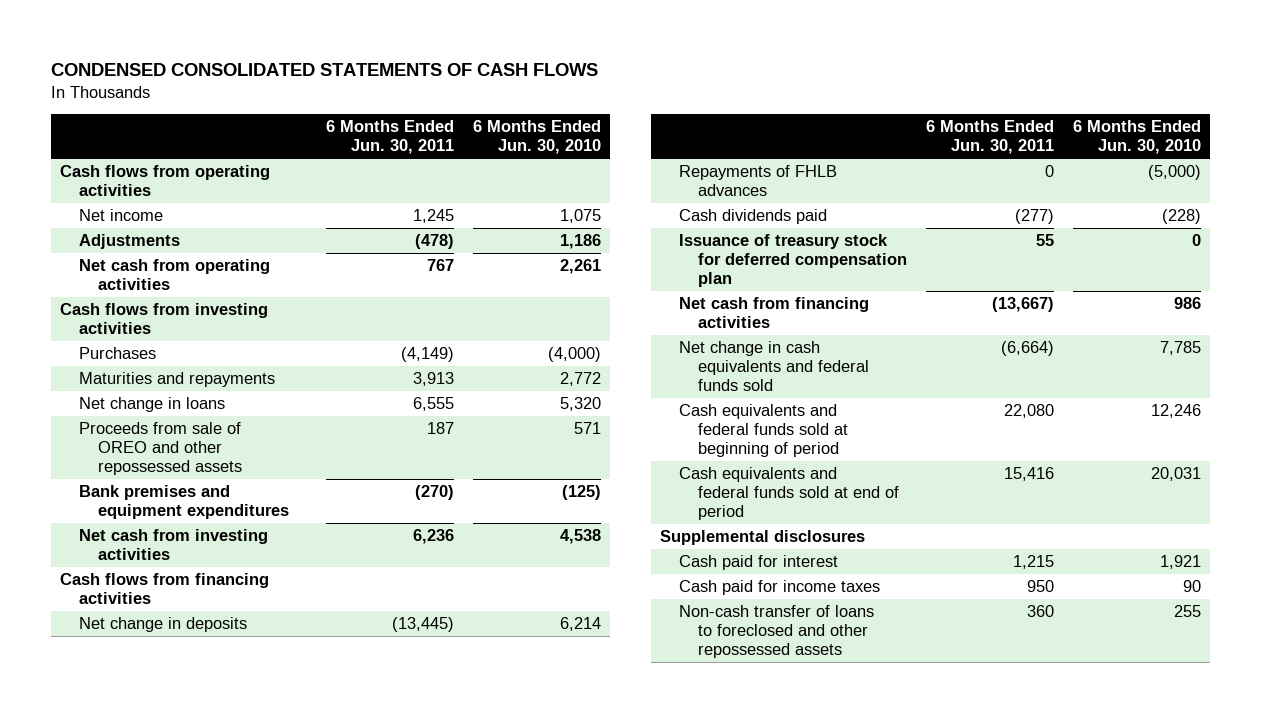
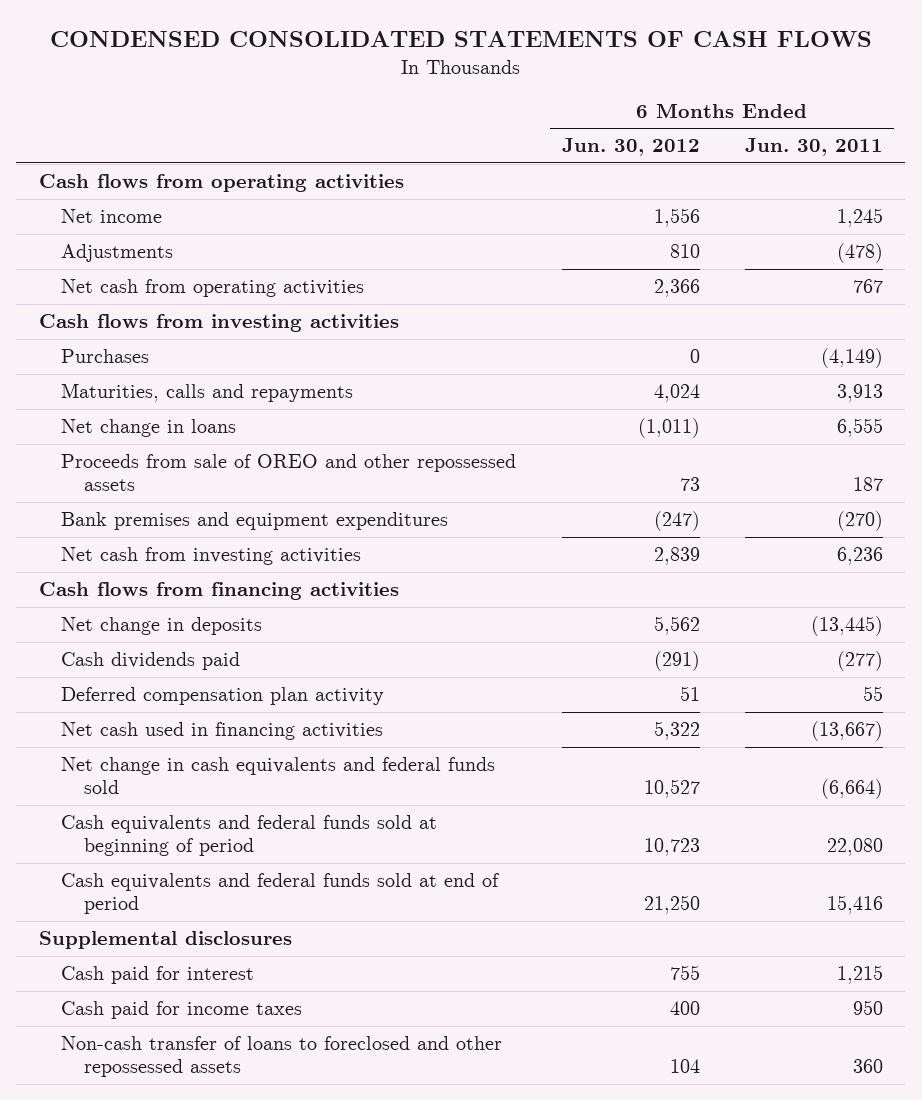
- | 6 Months Ended Jun. 30, 2011 | 6 Months Ended Jun. 30, 2010
+ | 6 Months Ended Jun. 30, 2012 | 6 Months Ended Jun. 30, 2011
- Maturities and repayments | 3,913 | 2,772
+ Maturities, calls and repayments | 4,024 | 3,913
- Repayments of FHLB advances | 0 | (5,000)
- Issuance of treasury stock for deferred compensation plan | 55 | 0
- Net cash from financing activities | (13,667) | 986
+ Deferred compensation plan activity | 51 | 55
+ Net cash used in financing activities | 5,322 | (13,667)

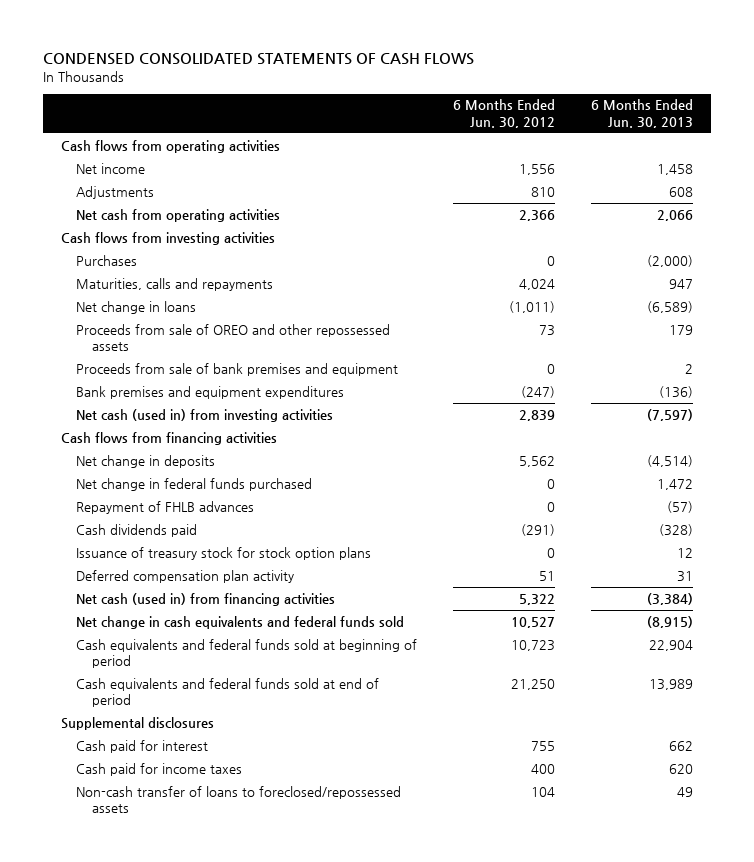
- | 6 Months Ended Jun. 30, 2012 | 6 Months Ended Jun. 30, 2011
+ | 6 Months Ended Jun. 30, 2012 | 6 Months Ended Jun. 30, 2013
+ Proceeds from sale of bank premises and equipment | 0 | 2
- Net cash from investing activities | 2,839 | 6,236
+ Net cash (used in) from investing activities | 2,839 | (7,597)
+ Net change in federal funds purchased | 0 | 1,472
+ Repayment of FHLB advances | 0 | (57)
+ Issuance of treasury stock for stock option plans | 0 | 12
- Net cash used in financing activities | 5,322 | (13,667)
+ Net cash (used in) from financing activities | 5,322 | (3,384)
- Non-cash transfer of loans to foreclosed and other repossessed assets | 104 | 360
+ Non-cash transfer of loans to foreclosed/repossessed assets | 104 | 49

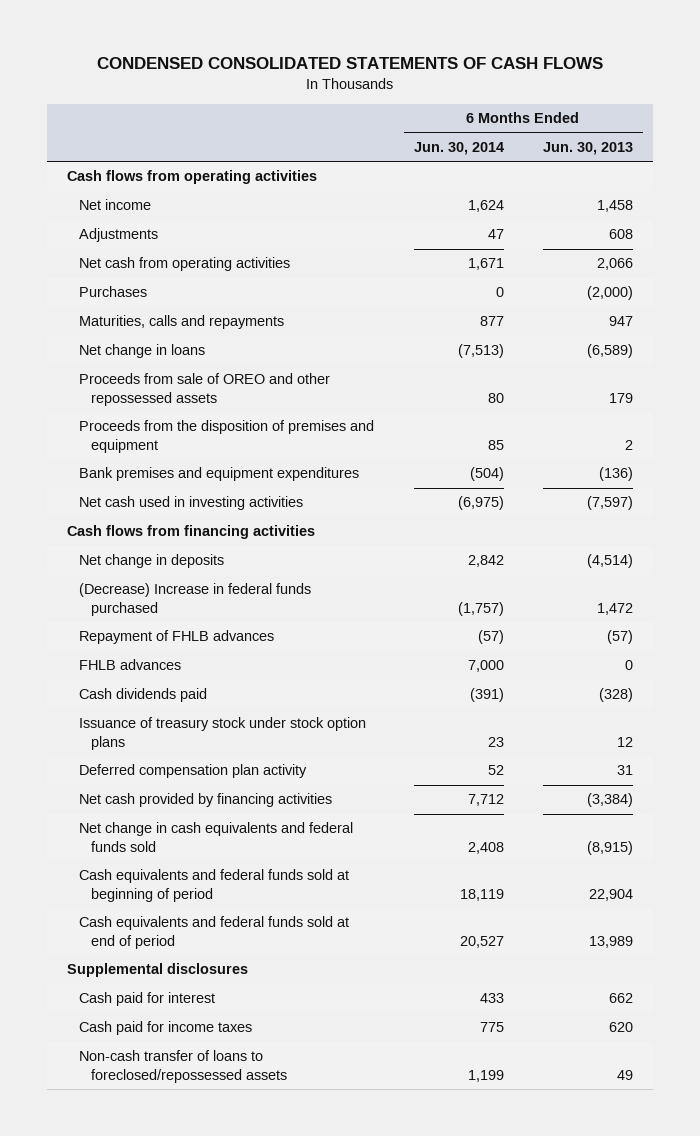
- | 6 Months Ended Jun. 30, 2012 | 6 Months Ended Jun. 30, 2013
+ | 6 Months Ended Jun. 30, 2014 | 6 Months Ended Jun. 30, 2013
- Cash flows from investing activities
- Proceeds from sale of bank premises and equipment | 0 | 2
+ Proceeds from the disposition of premises and equipment | 85 | 2
- Net cash (used in) from investing activities | 2,839 | (7,597)
+ Net cash used in investing activities | (6,975) | (7,597)
- Net change in federal funds purchased | 0 | 1,472
+ (Decrease) Increase in federal funds purchased | (1,757) | 1,472
+ FHLB advances | 7,000 | 0
- Issuance of treasury stock for stock option plans | 0 | 12
+ Issuance of treasury stock under stock option plans | 23 | 12
- Net cash (used in) from financing activities | 5,322 | (3,384)
+ Net cash provided by financing activities | 7,712 | (3,384)

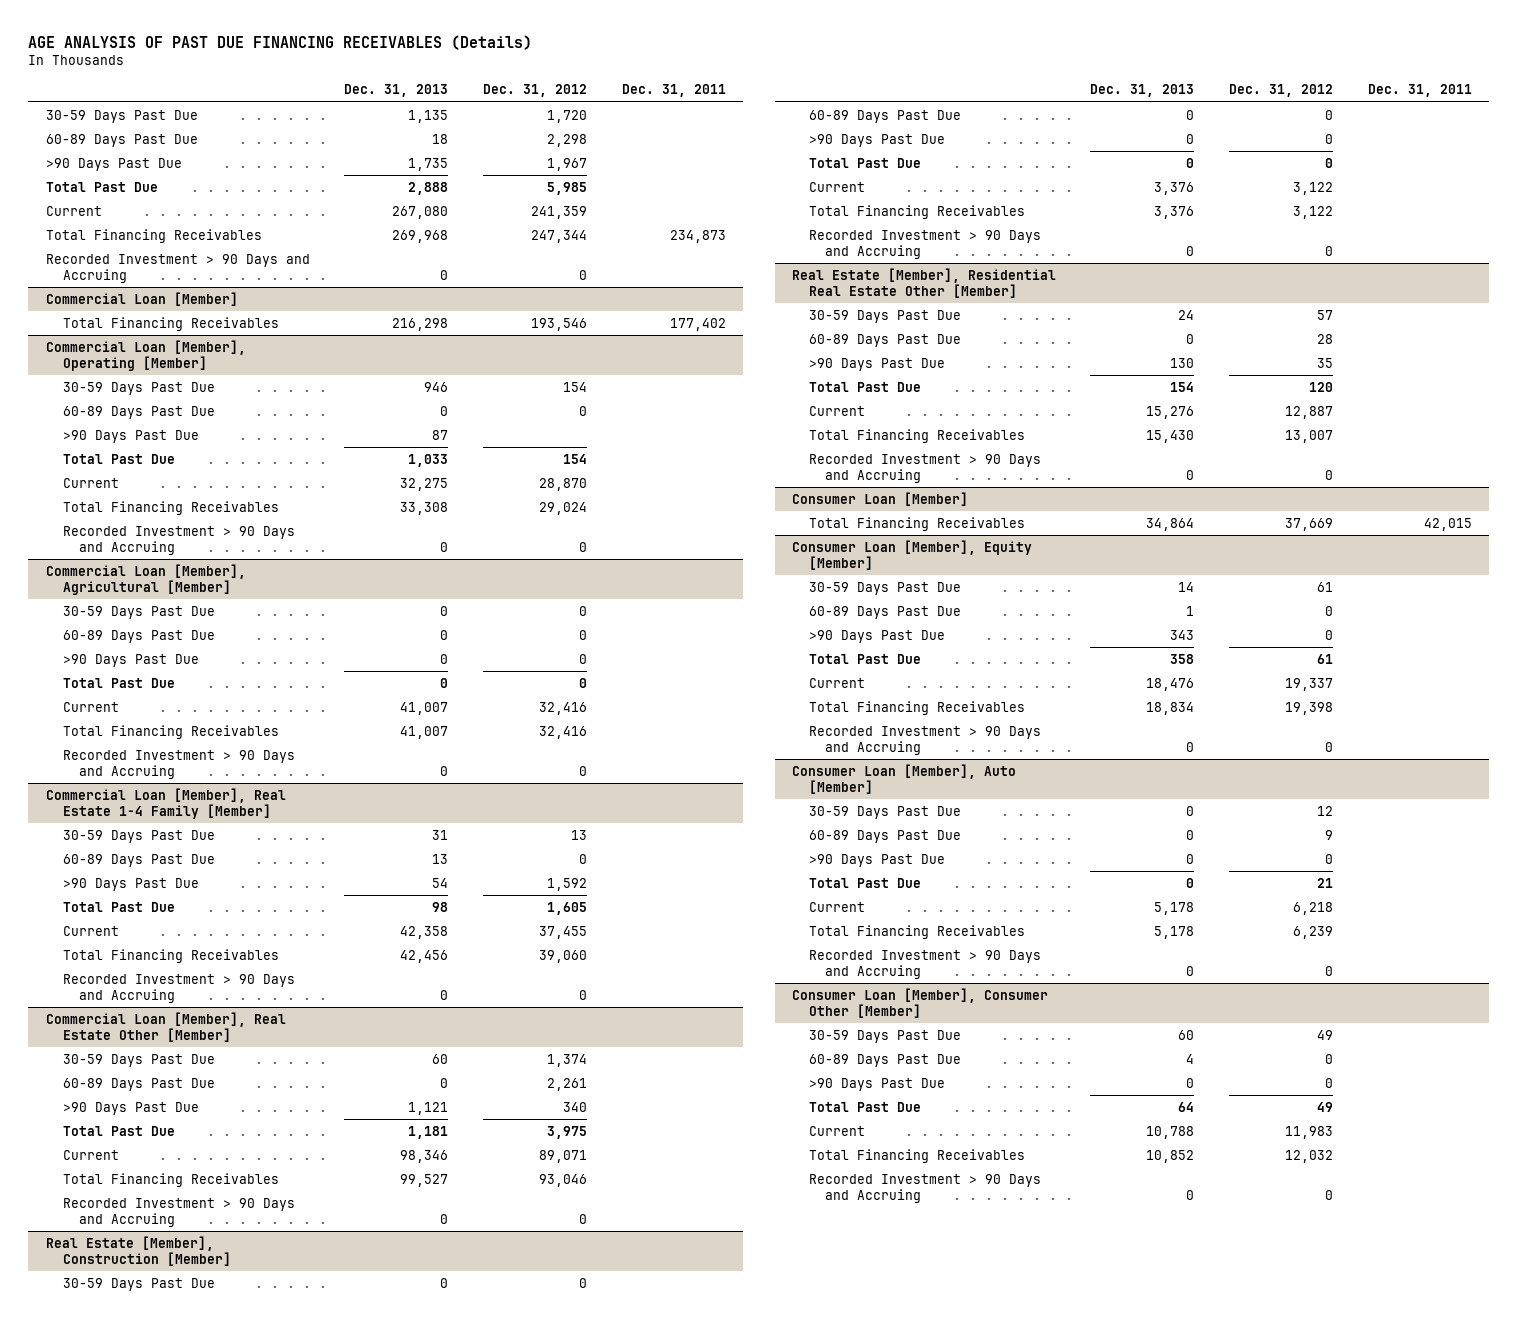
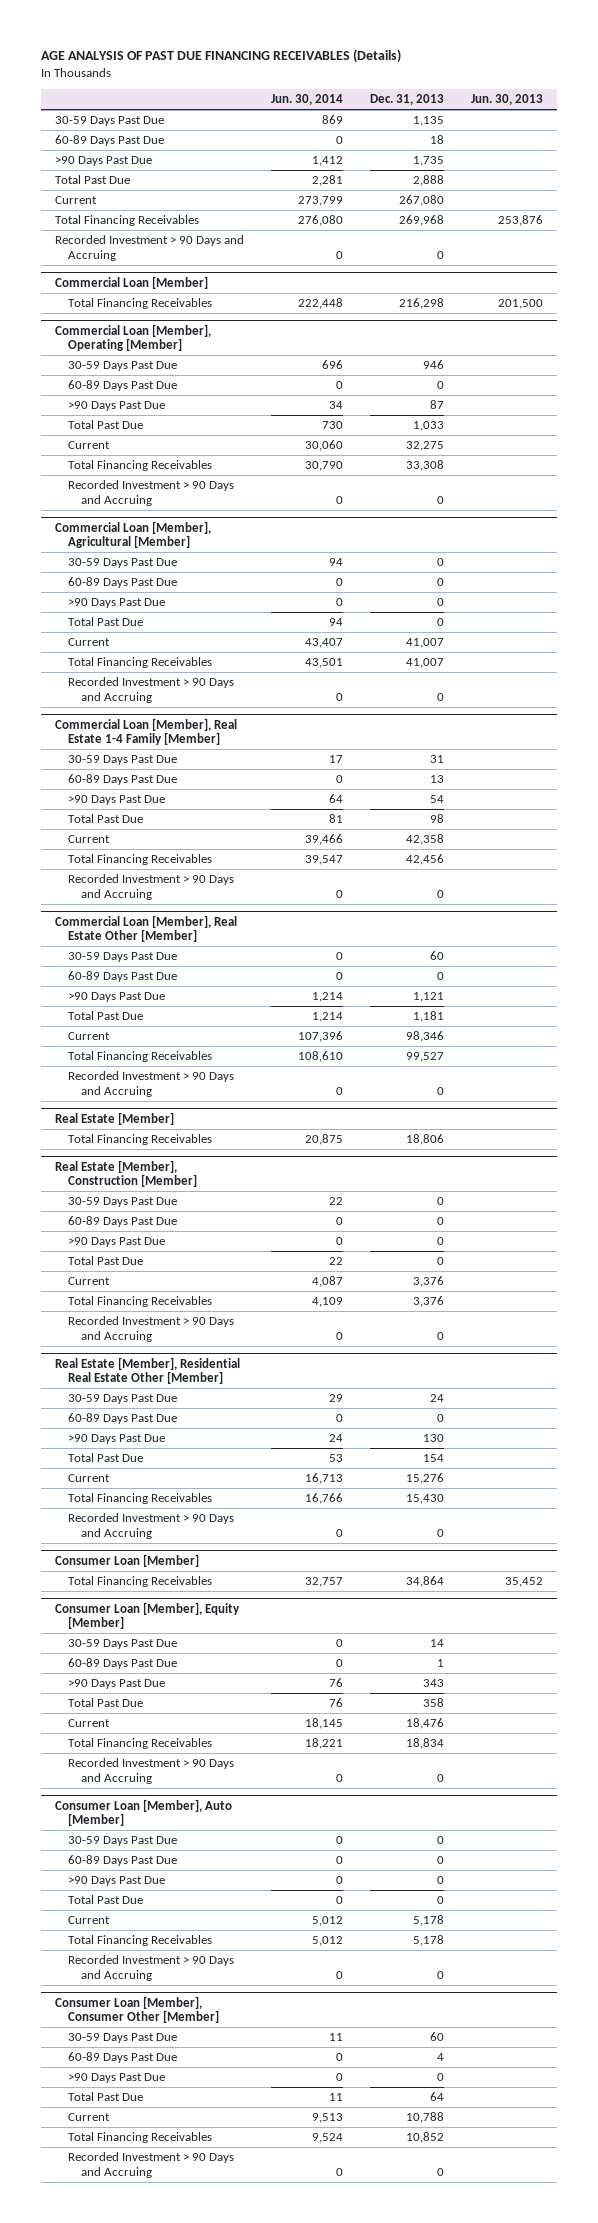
- | Dec. 31, 2013 | Dec. 31, 2012 | Dec. 31, 2011
+ | Jun. 30, 2014 | Dec. 31, 2013 | Jun. 30, 2013
+ Real Estate [Member]
+ Total Financing Receivables | 20,875 | 18,806 |

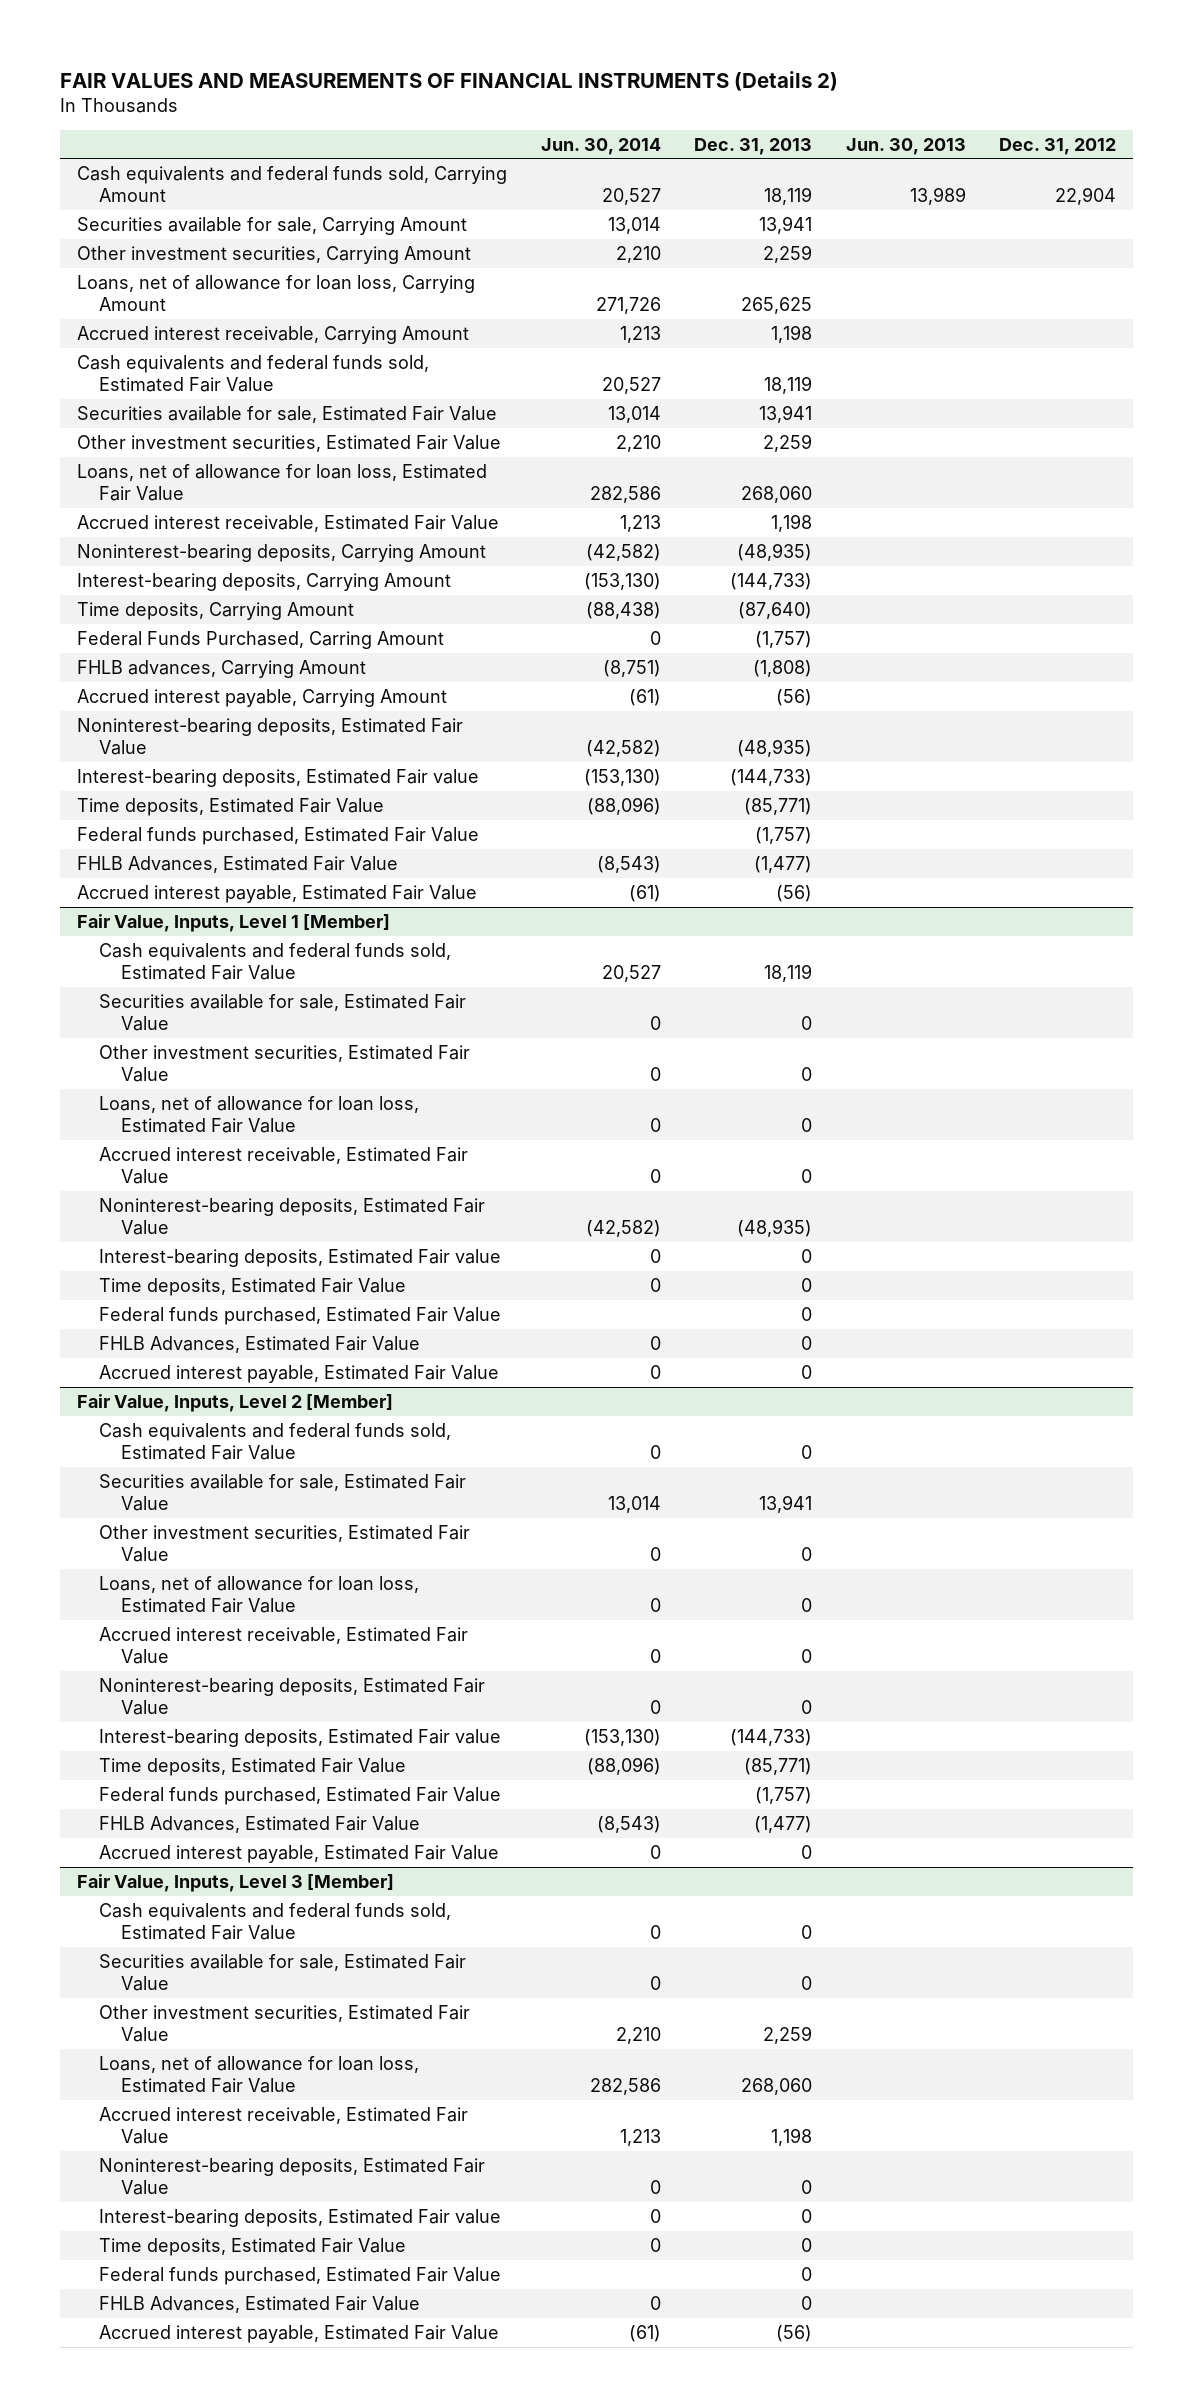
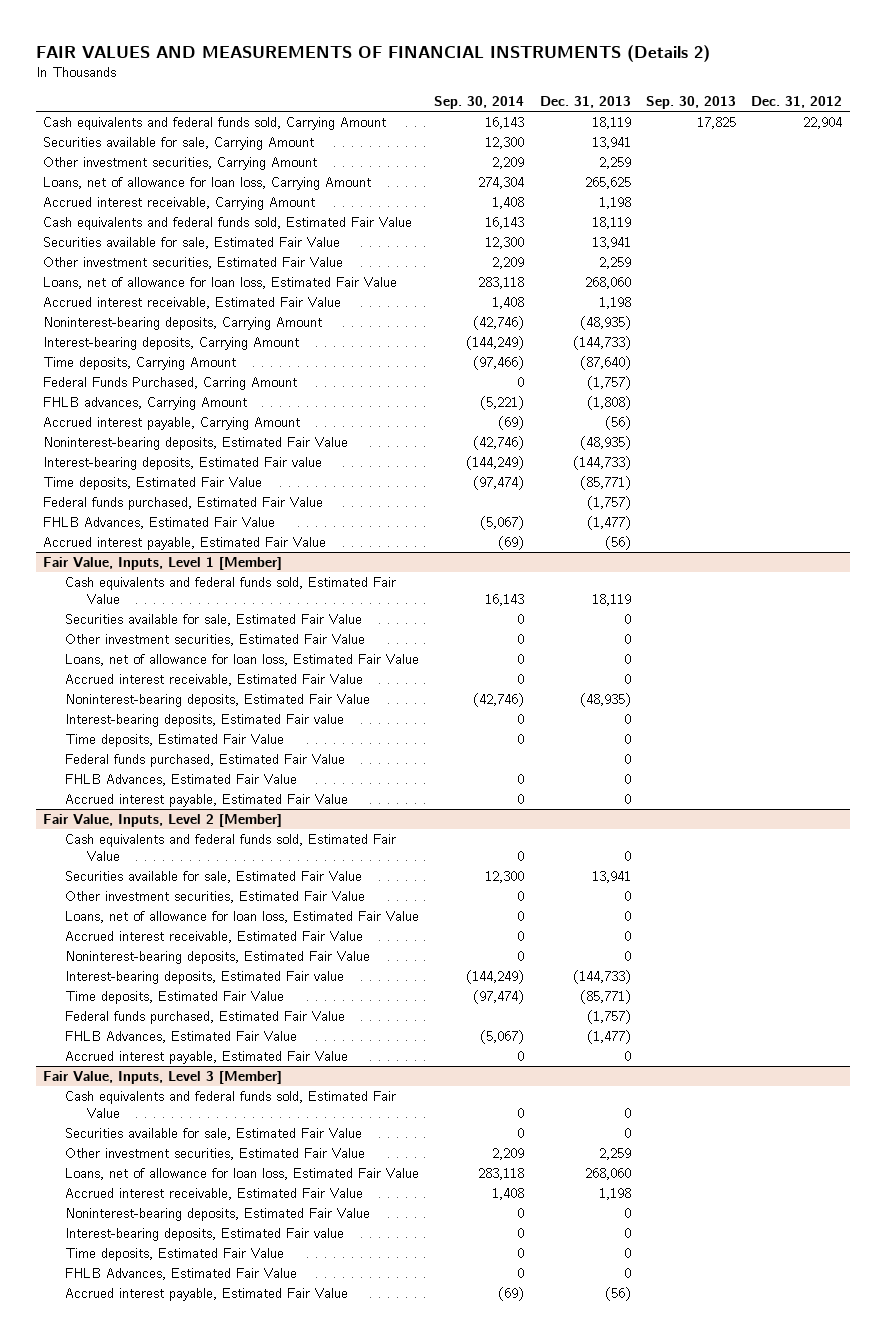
- | Jun. 30, 2014 | Dec. 31, 2013 | Jun. 30, 2013 | Dec. 31, 2012
+ | Sep. 30, 2014 | Dec. 31, 2013 | Sep. 30, 2013 | Dec. 31, 2012
@ Fair Value, Inputs, Level 3 [Member]
- Federal funds purchased, Estimated Fair Value | | 0 | |

